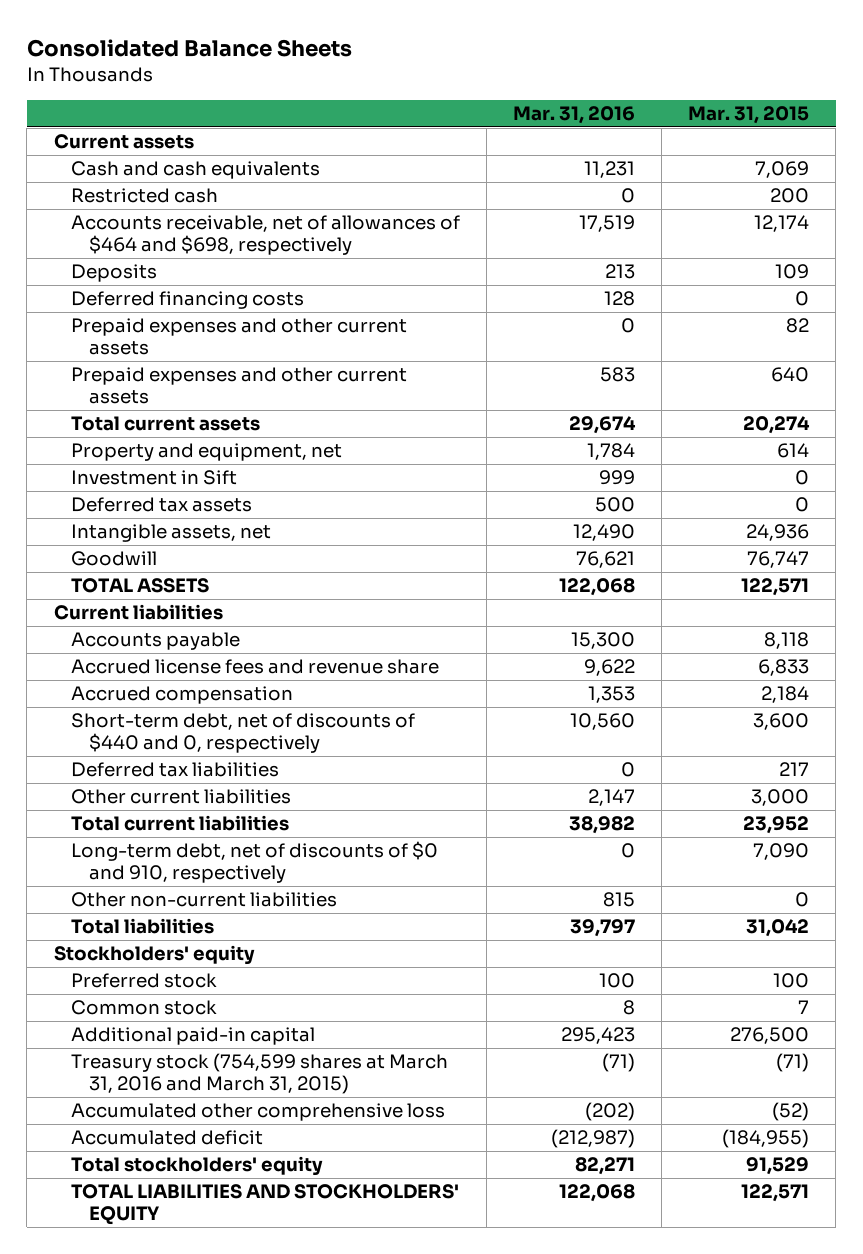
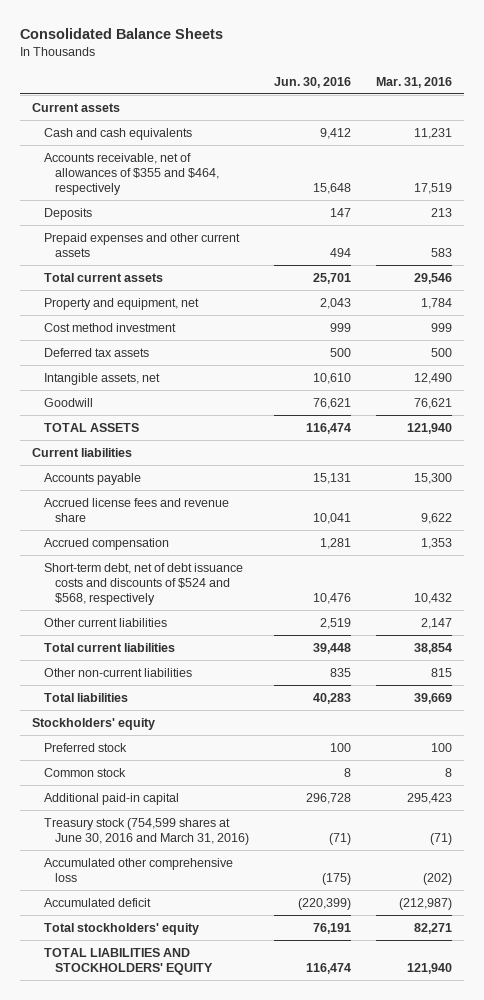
- | Mar. 31, 2016 | Mar. 31, 2015
+ | Jun. 30, 2016 | Mar. 31, 2016
- Restricted cash | 0 | 200
- Accounts receivable, net of allowances of $464 and $698, respectively | 17,519 | 12,174
+ Accounts receivable, net of allowances of $355 and $464, respectively | 15,648 | 17,519
- Deferred financing costs | 128 | 0
- Prepaid expenses and other current assets | 0 | 82
- Total current assets | 29,674 | 20,274
+ Total current assets | 25,701 | 29,546
- Investment in Sift | 999 | 0
+ Cost method investment | 999 | 999
- TOTAL ASSETS | 122,068 | 122,571
+ TOTAL ASSETS | 116,474 | 121,940
- Short-term debt, net of discounts of $440 and 0, respectively | 10,560 | 3,600
- Deferred tax liabilities | 0 | 217
+ Short-term debt, net of debt issuance costs and discounts of $524 and $568, respectively | 10,476 | 10,432
- Total current liabilities | 38,982 | 23,952
- Long-term debt, net of discounts of $0 and 910, respectively | 0 | 7,090
+ Total current liabilities | 39,448 | 38,854
- Total liabilities | 39,797 | 31,042
+ Total liabilities | 40,283 | 39,669
- Treasury stock (754,599 shares at March 31, 2016 and March 31, 2015) | (71) | (71)
+ Treasury stock (754,599 shares at June 30, 2016 and March 31, 2016) | (71) | (71)
- TOTAL LIABILITIES AND STOCKHOLDERS' EQUITY | 122,068 | 122,571
+ TOTAL LIABILITIES AND STOCKHOLDERS' EQUITY | 116,474 | 121,940

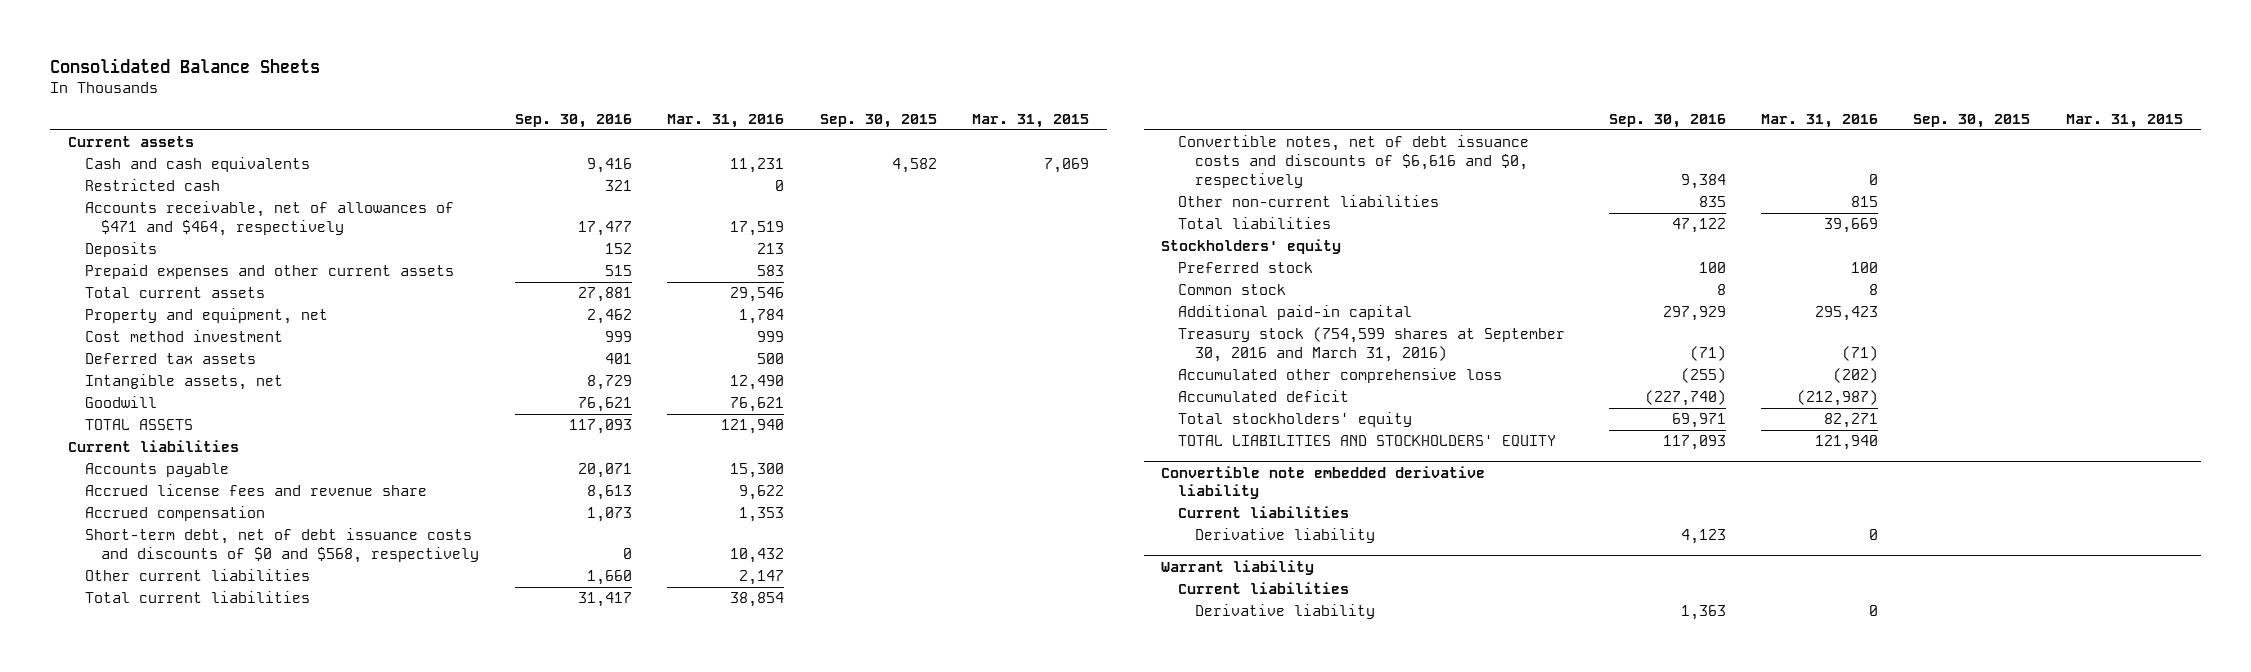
- | Jun. 30, 2016 | Mar. 31, 2016
+ | Sep. 30, 2016 | Mar. 31, 2016 | Sep. 30, 2015 | Mar. 31, 2015
- Accounts receivable, net of allowances of $355 and $464, respectively | 15,648 | 17,519
+ Restricted cash | 321 | 0 | |
+ Accounts receivable, net of allowances of $471 and $464, respectively | 17,477 | 17,519 | |
- Short-term debt, net of debt issuance costs and discounts of $524 and $568, respectively | 10,476 | 10,432
+ Short-term debt, net of debt issuance costs and discounts of $0 and $568, respectively | 0 | 10,432 | |
+ Convertible notes, net of debt issuance costs and discounts of $6,616 and $0, respectively | 9,384 | 0 | |
- Treasury stock (754,599 shares at June 30, 2016 and March 31, 2016) | (71) | (71)
+ Treasury stock (754,599 shares at September 30, 2016 and March 31, 2016) | (71) | (71) | |
+ Convertible note embedded derivative liability
+ Current liabilities
+ Derivative liability | 4,123 | 0 | |
+ Warrant liability
+ Current liabilities
+ Derivative liability | 1,363 | 0 | |

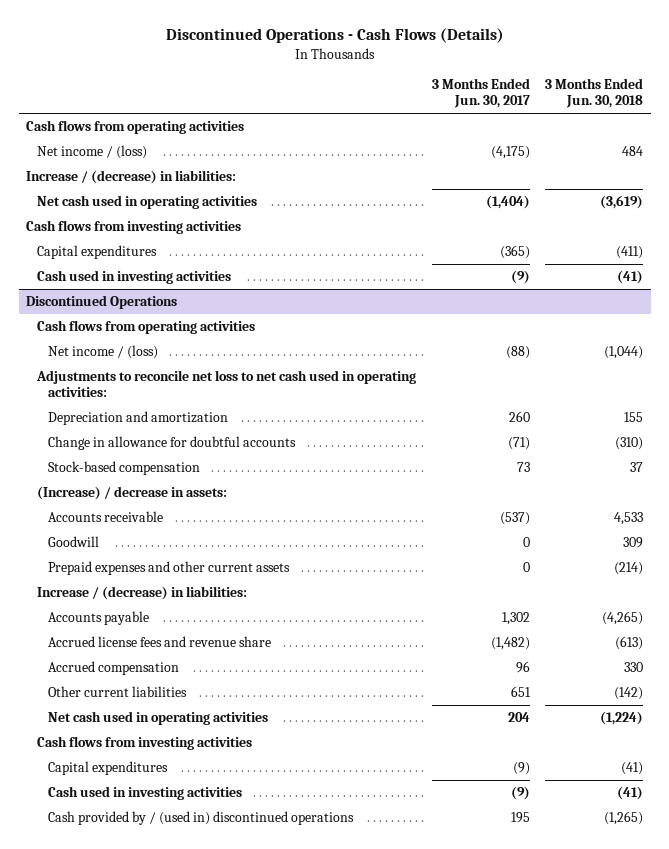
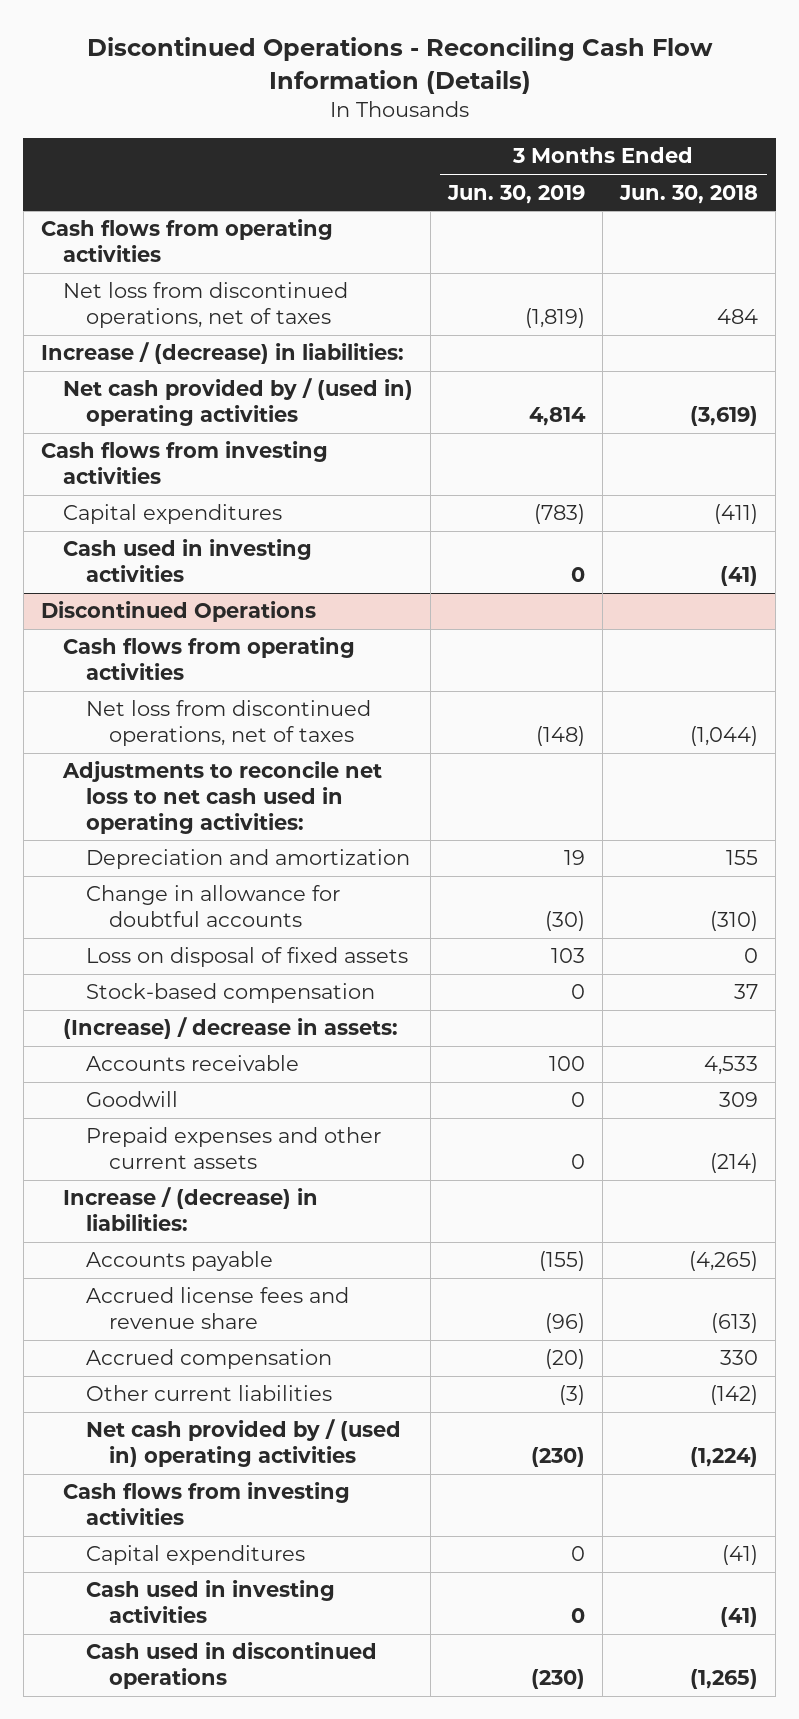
- Discontinued Operations - Cash Flows (Details)
+ Discontinued Operations - Reconciling Cash Flow Information (Details)
- | 3 Months Ended Jun. 30, 2017 | 3 Months Ended Jun. 30, 2018
+ | 3 Months Ended Jun. 30, 2019 | 3 Months Ended Jun. 30, 2018
- Net income / (loss) | (4,175) | 484
+ Net loss from discontinued operations, net of taxes | (1,819) | 484
- Net cash used in operating activities | (1,404) | (3,619)
+ Net cash provided by / (used in) operating activities | 4,814 | (3,619)
@ Discontinued Operations
- Net income / (loss) | (88) | (1,044)
+ Net loss from discontinued operations, net of taxes | (148) | (1,044)
+ Loss on disposal of fixed assets | 103 | 0
- Net cash used in operating activities | 204 | (1,224)
+ Net cash provided by / (used in) operating activities | (230) | (1,224)
- Cash provided by / (used in) discontinued operations | 195 | (1,265)
+ Cash used in discontinued operations | (230) | (1,265)

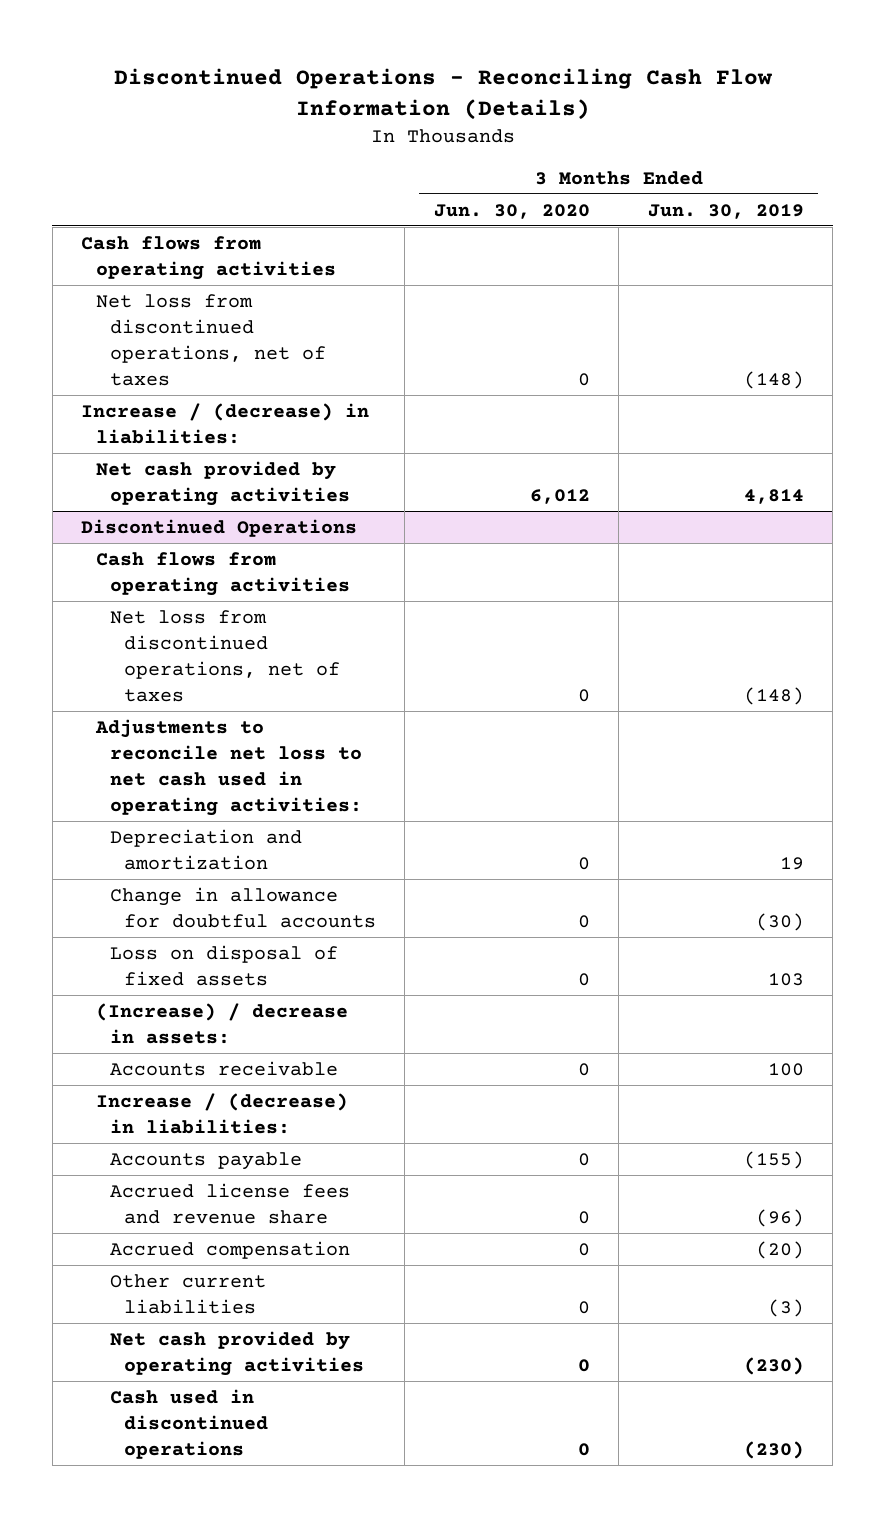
- | 3 Months Ended Jun. 30, 2019 | 3 Months Ended Jun. 30, 2018
+ | 3 Months Ended Jun. 30, 2020 | 3 Months Ended Jun. 30, 2019
- Net loss from discontinued operations, net of taxes | (1,819) | 484
+ Net loss from discontinued operations, net of taxes | 0 | (148)
- Net cash provided by / (used in) operating activities | 4,814 | (3,619)
- Cash flows from investing activities
- Capital expenditures | (783) | (411)
- Cash used in investing activities | 0 | (41)
+ Net cash provided by operating activities | 6,012 | 4,814
@ Discontinued Operations
- Stock-based compensation | 0 | 37
- Goodwill | 0 | 309
- Prepaid expenses and other current assets | 0 | (214)
- Net cash provided by / (used in) operating activities | (230) | (1,224)
- Cash flows from investing activities
- Capital expenditures | 0 | (41)
- Cash used in investing activities | 0 | (41)
+ Net cash provided by operating activities | 0 | (230)

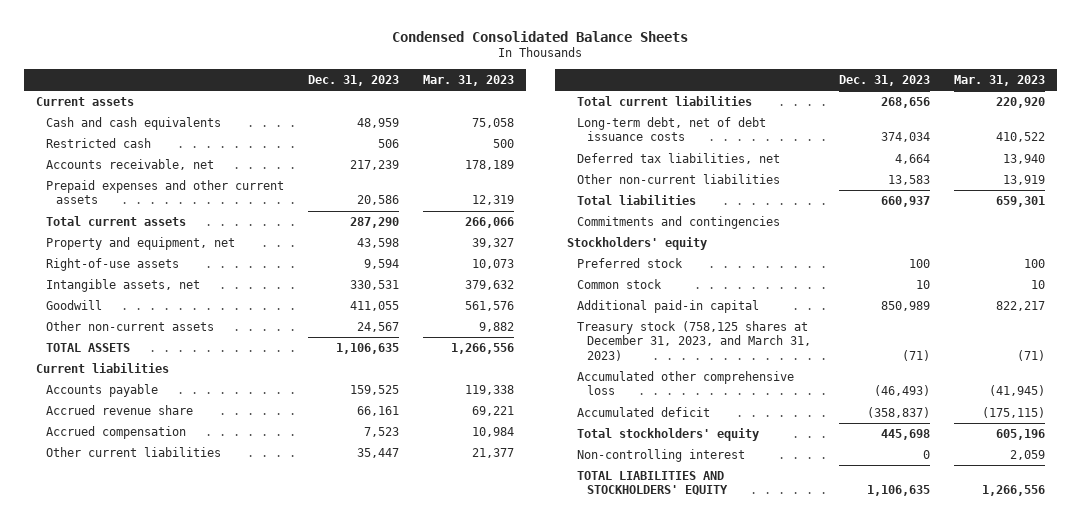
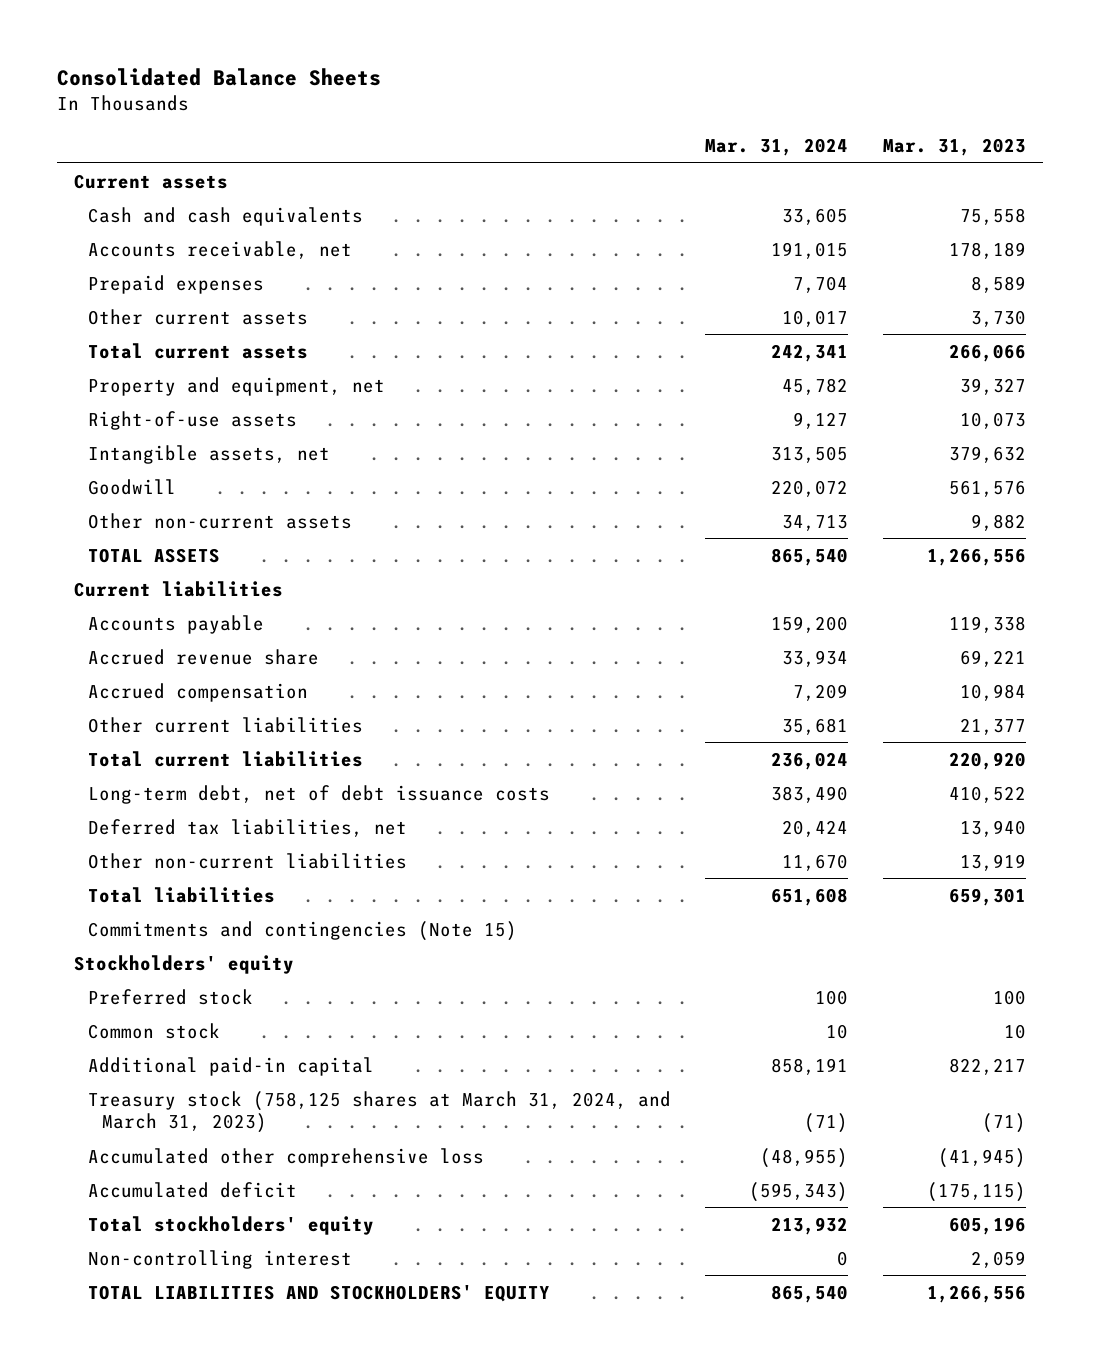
- Condensed Consolidated Balance Sheets
+ Consolidated Balance Sheets
- | Dec. 31, 2023 | Mar. 31, 2023
+ | Mar. 31, 2024 | Mar. 31, 2023
- Cash and cash equivalents | 48,959 | 75,058
- Restricted cash | 506 | 500
+ Cash and cash equivalents | 33,605 | 75,558
- Prepaid expenses and other current assets | 20,586 | 12,319
+ Prepaid expenses | 7,704 | 8,589
+ Other current assets | 10,017 | 3,730
- Commitments and contingencies
+ Commitments and contingencies (Note 15)
- Treasury stock (758,125 shares at December 31, 2023, and March 31, 2023) | (71) | (71)
+ Treasury stock (758,125 shares at March 31, 2024, and March 31, 2023) | (71) | (71)

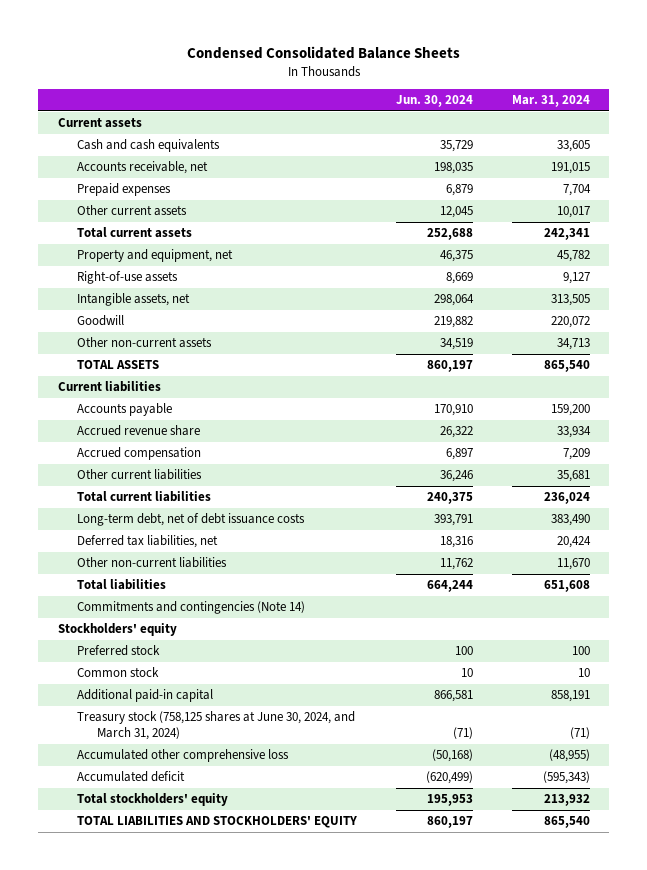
- Consolidated Balance Sheets
+ Condensed Consolidated Balance Sheets
- | Mar. 31, 2024 | Mar. 31, 2023
+ | Jun. 30, 2024 | Mar. 31, 2024
- Commitments and contingencies (Note 15)
+ Commitments and contingencies (Note 14)
- Treasury stock (758,125 shares at March 31, 2024, and March 31, 2023) | (71) | (71)
+ Treasury stock (758,125 shares at June 30, 2024, and March 31, 2024) | (71) | (71)
- Non-controlling interest | 0 | 2,059

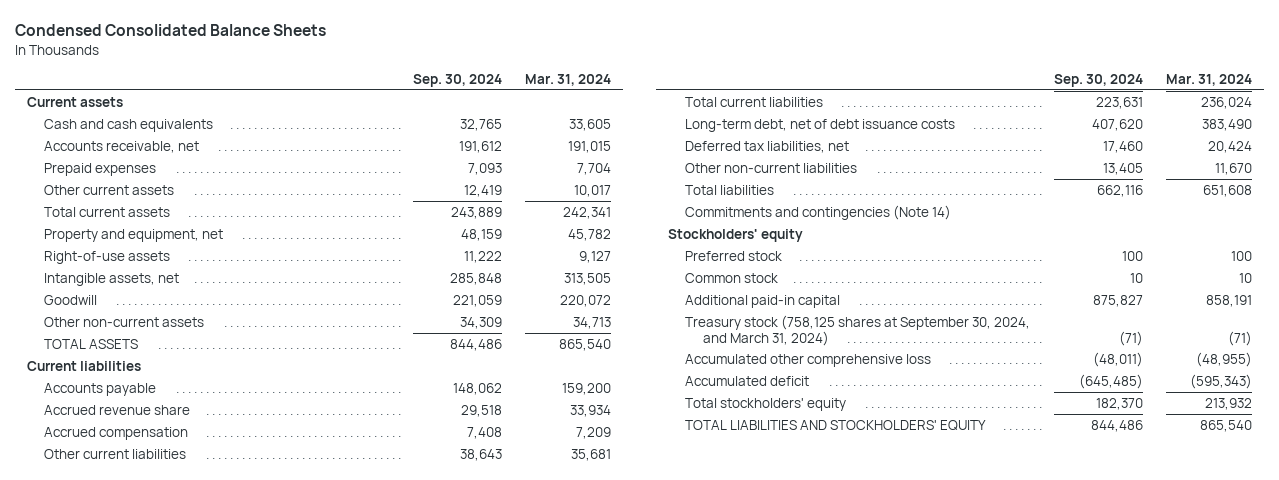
- | Jun. 30, 2024 | Mar. 31, 2024
+ | Sep. 30, 2024 | Mar. 31, 2024
- Treasury stock (758,125 shares at June 30, 2024, and March 31, 2024) | (71) | (71)
+ Treasury stock (758,125 shares at September 30, 2024, and March 31, 2024) | (71) | (71)

